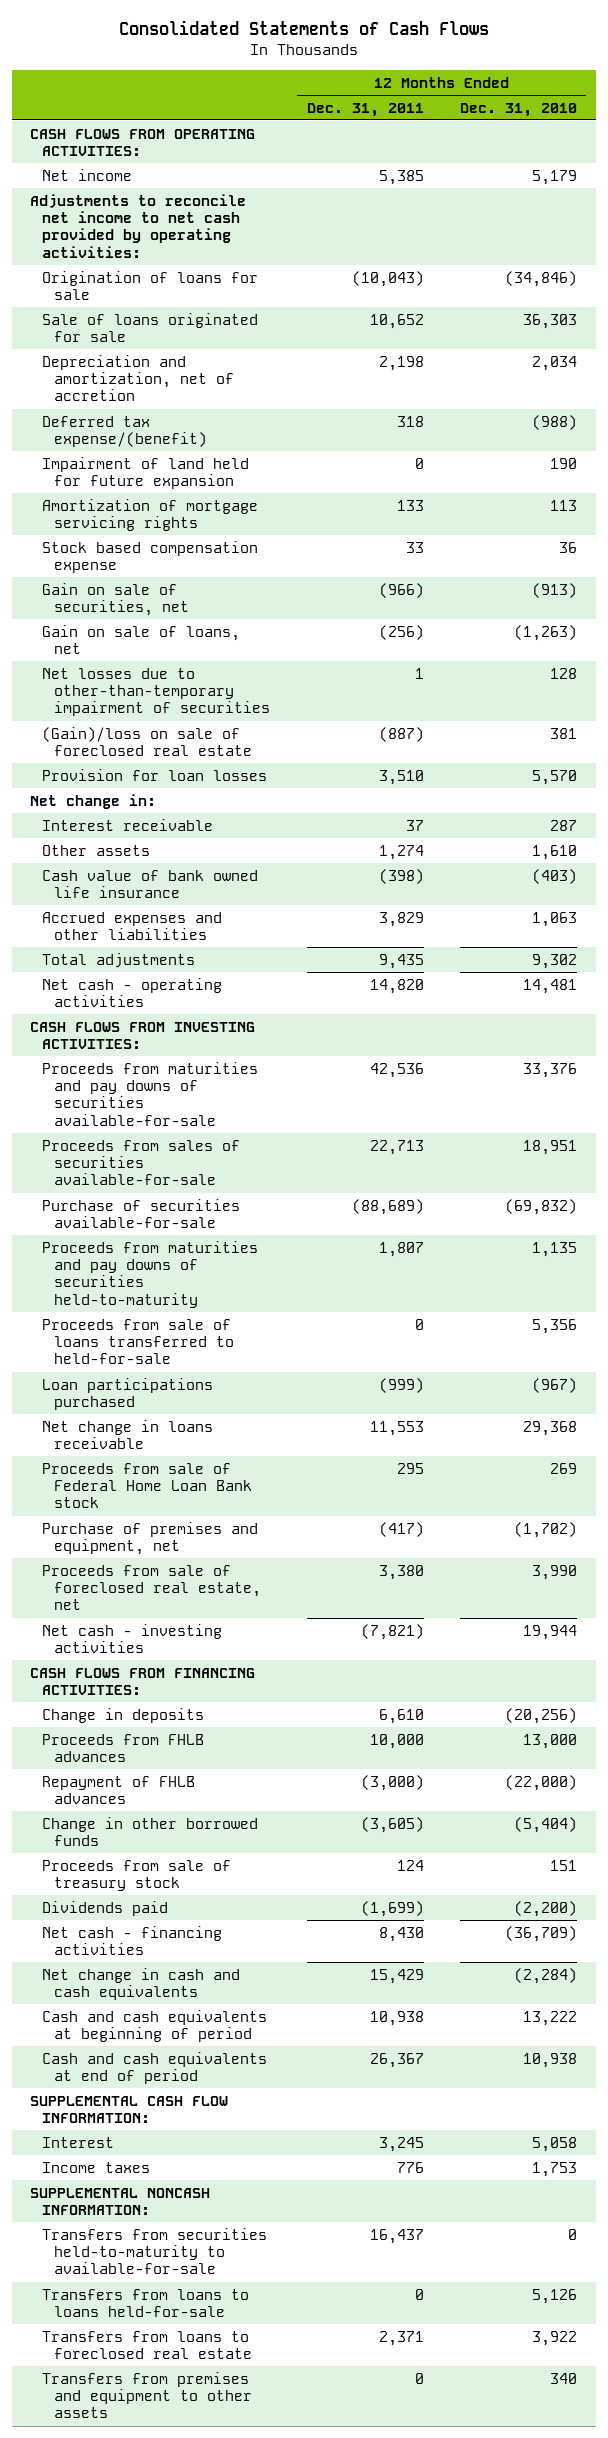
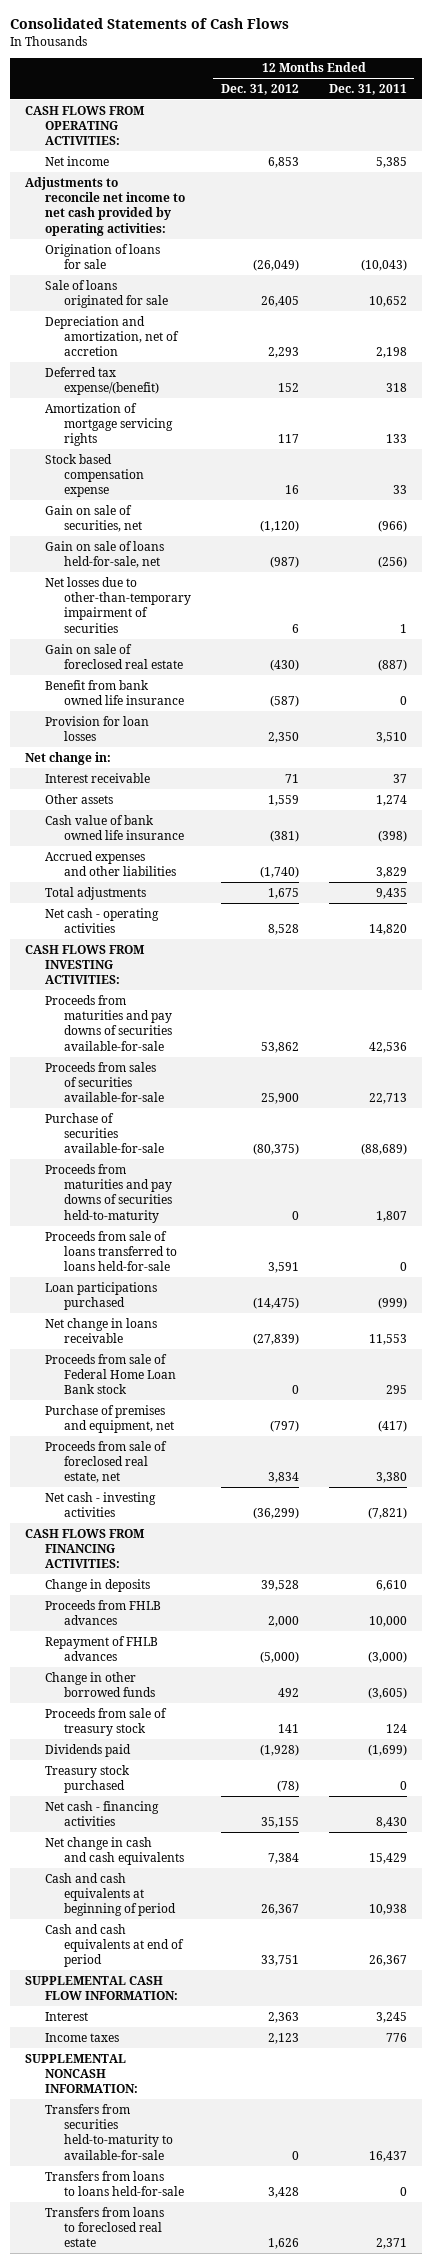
- | 12 Months Ended Dec. 31, 2011 | 12 Months Ended Dec. 31, 2010
+ | 12 Months Ended Dec. 31, 2012 | 12 Months Ended Dec. 31, 2011
- Impairment of land held for future expansion | 0 | 190
- Gain on sale of loans, net | (256) | (1,263)
+ Gain on sale of loans held-for-sale, net | (987) | (256)
- (Gain)/loss on sale of foreclosed real estate | (887) | 381
+ Gain on sale of foreclosed real estate | (430) | (887)
+ Benefit from bank owned life insurance | (587) | 0
- Proceeds from sale of loans transferred to held-for-sale | 0 | 5,356
+ Proceeds from sale of loans transferred to loans held-for-sale | 3,591 | 0
+ Treasury stock purchased | (78) | 0
- Transfers from premises and equipment to other assets | 0 | 340

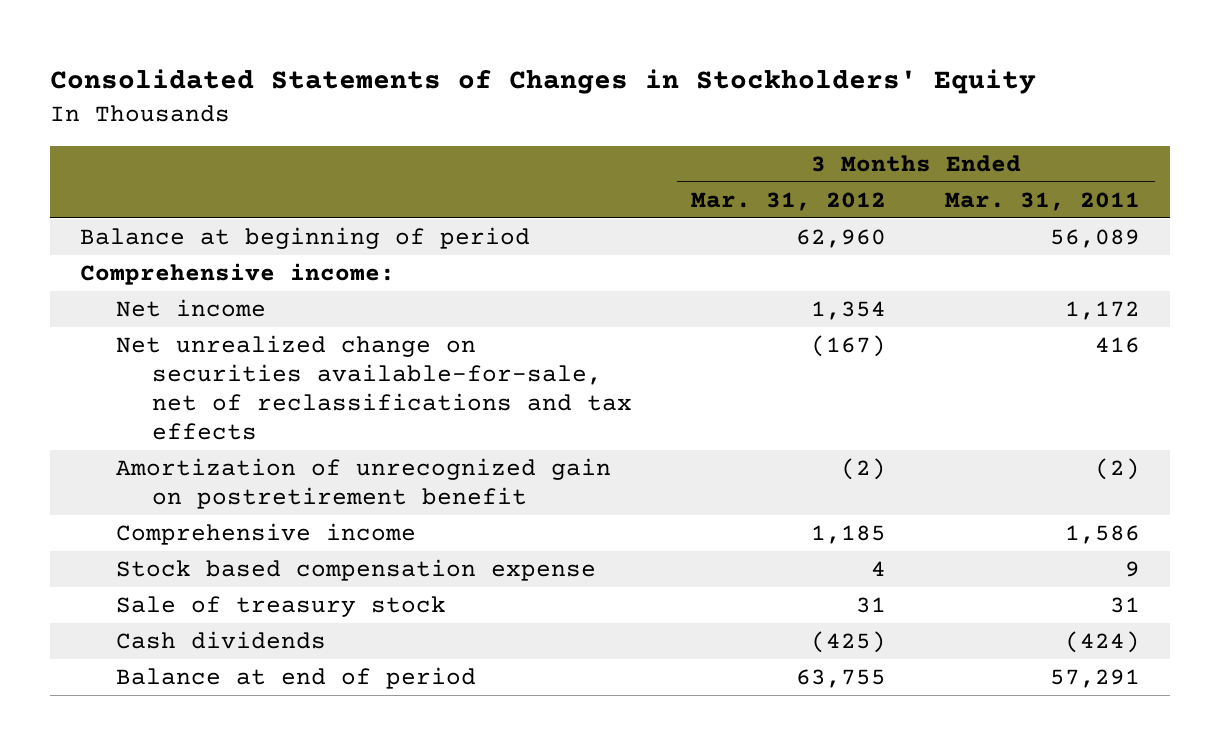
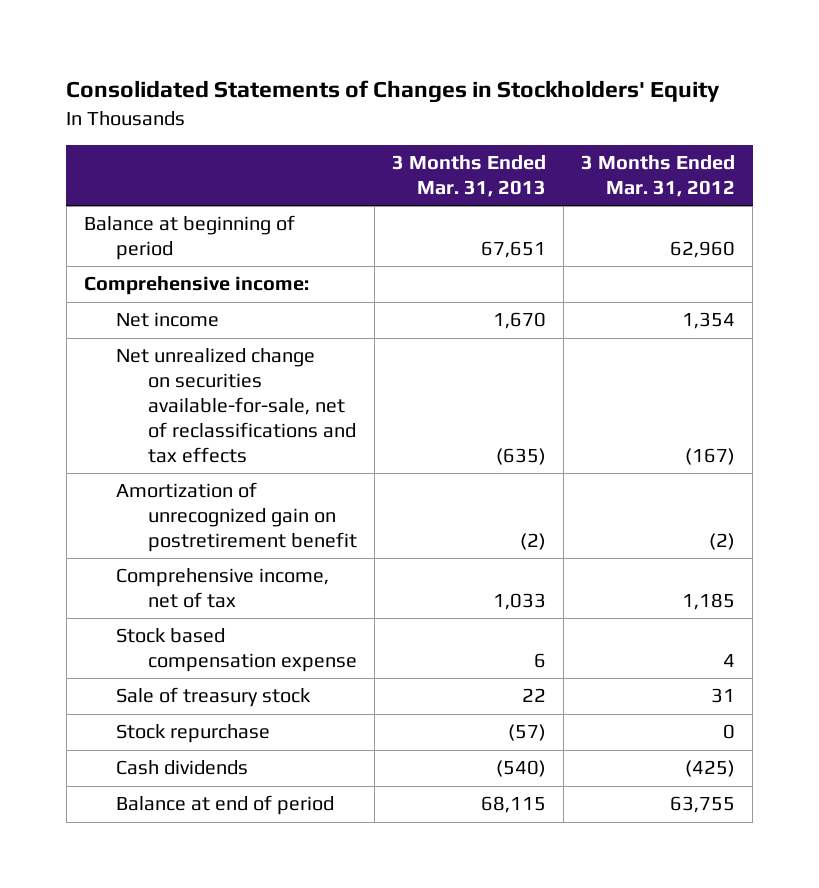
- | 3 Months Ended Mar. 31, 2012 | 3 Months Ended Mar. 31, 2011
+ | 3 Months Ended Mar. 31, 2013 | 3 Months Ended Mar. 31, 2012
- Comprehensive income | 1,185 | 1,586
+ Comprehensive income, net of tax | 1,033 | 1,185
+ Stock repurchase | (57) | 0

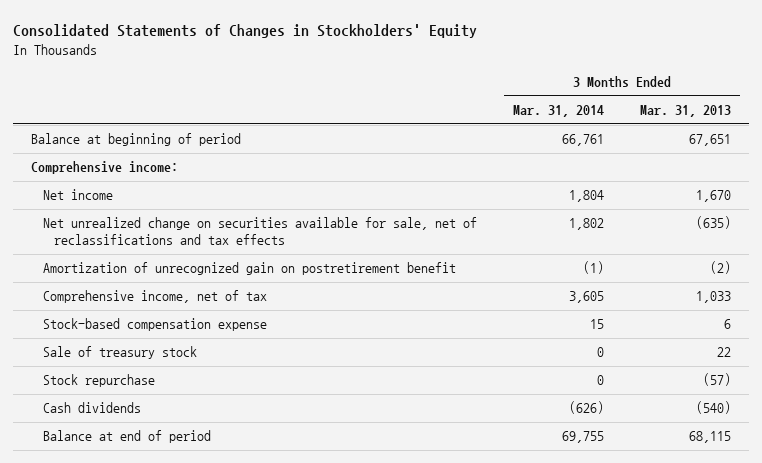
- | 3 Months Ended Mar. 31, 2013 | 3 Months Ended Mar. 31, 2012
+ | 3 Months Ended Mar. 31, 2014 | 3 Months Ended Mar. 31, 2013
- Net unrealized change on securities available-for-sale, net of reclassifications and tax effects | (635) | (167)
+ Net unrealized change on securities available for sale, net of reclassifications and tax effects | 1,802 | (635)
- Stock based compensation expense | 6 | 4
+ Stock-based compensation expense | 15 | 6

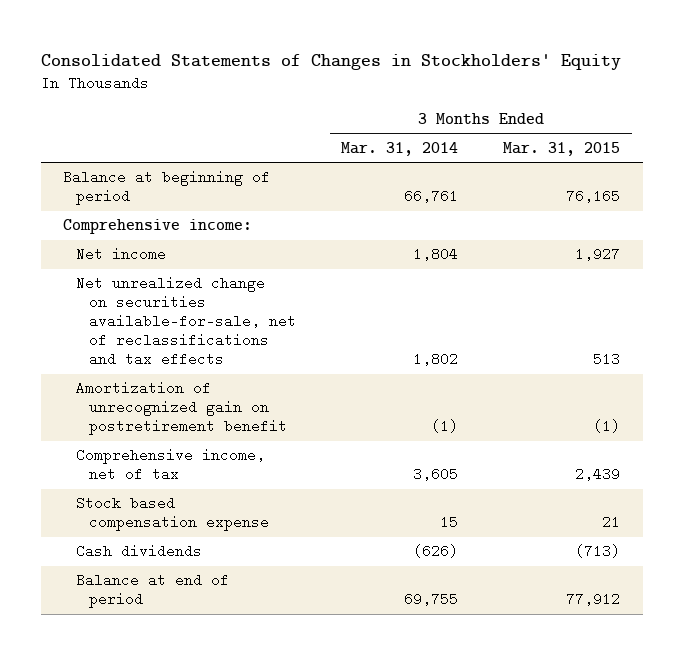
- | 3 Months Ended Mar. 31, 2014 | 3 Months Ended Mar. 31, 2013
+ | 3 Months Ended Mar. 31, 2014 | 3 Months Ended Mar. 31, 2015
- Net unrealized change on securities available for sale, net of reclassifications and tax effects | 1,802 | (635)
+ Net unrealized change on securities available-for-sale, net of reclassifications and tax effects | 1,802 | 513
- Stock-based compensation expense | 15 | 6
- Sale of treasury stock | 0 | 22
- Stock repurchase | 0 | (57)
+ Stock based compensation expense | 15 | 21

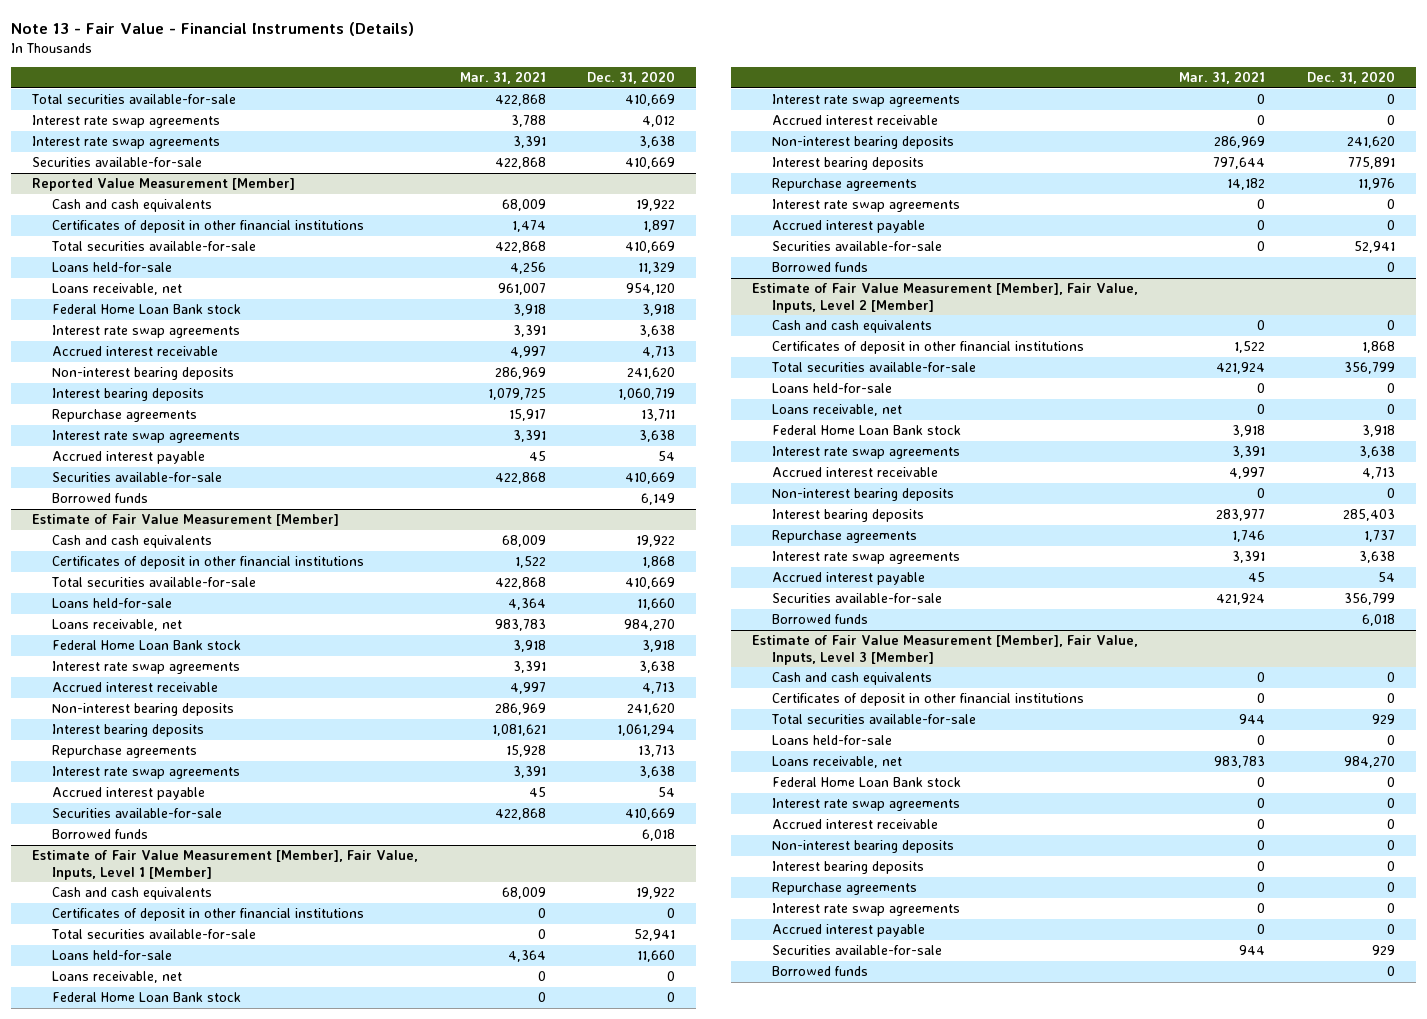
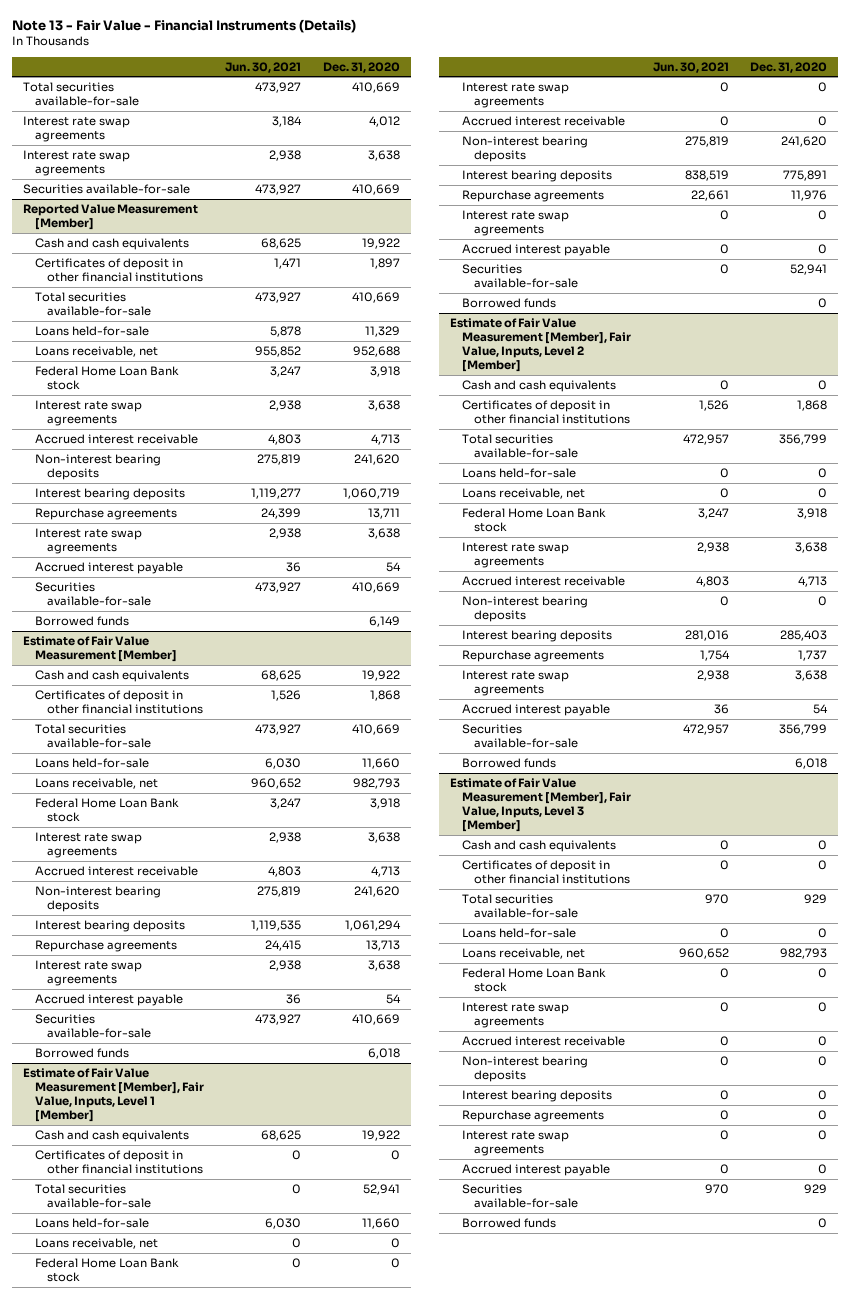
- | Mar. 31, 2021 | Dec. 31, 2020
+ | Jun. 30, 2021 | Dec. 31, 2020
@ Reported Value Measurement [Member]
- Loans receivable, net | 961,007 | 954,120
+ Loans receivable, net | 955,852 | 952,688
@ Estimate of Fair Value Measurement [Member]
- Loans receivable, net | 983,783 | 984,270
+ Loans receivable, net | 960,652 | 982,793
@ Estimate of Fair Value Measurement [Member], Fair Value, Inputs, Level 3 [Member]
- Loans receivable, net | 983,783 | 984,270
+ Loans receivable, net | 960,652 | 982,793

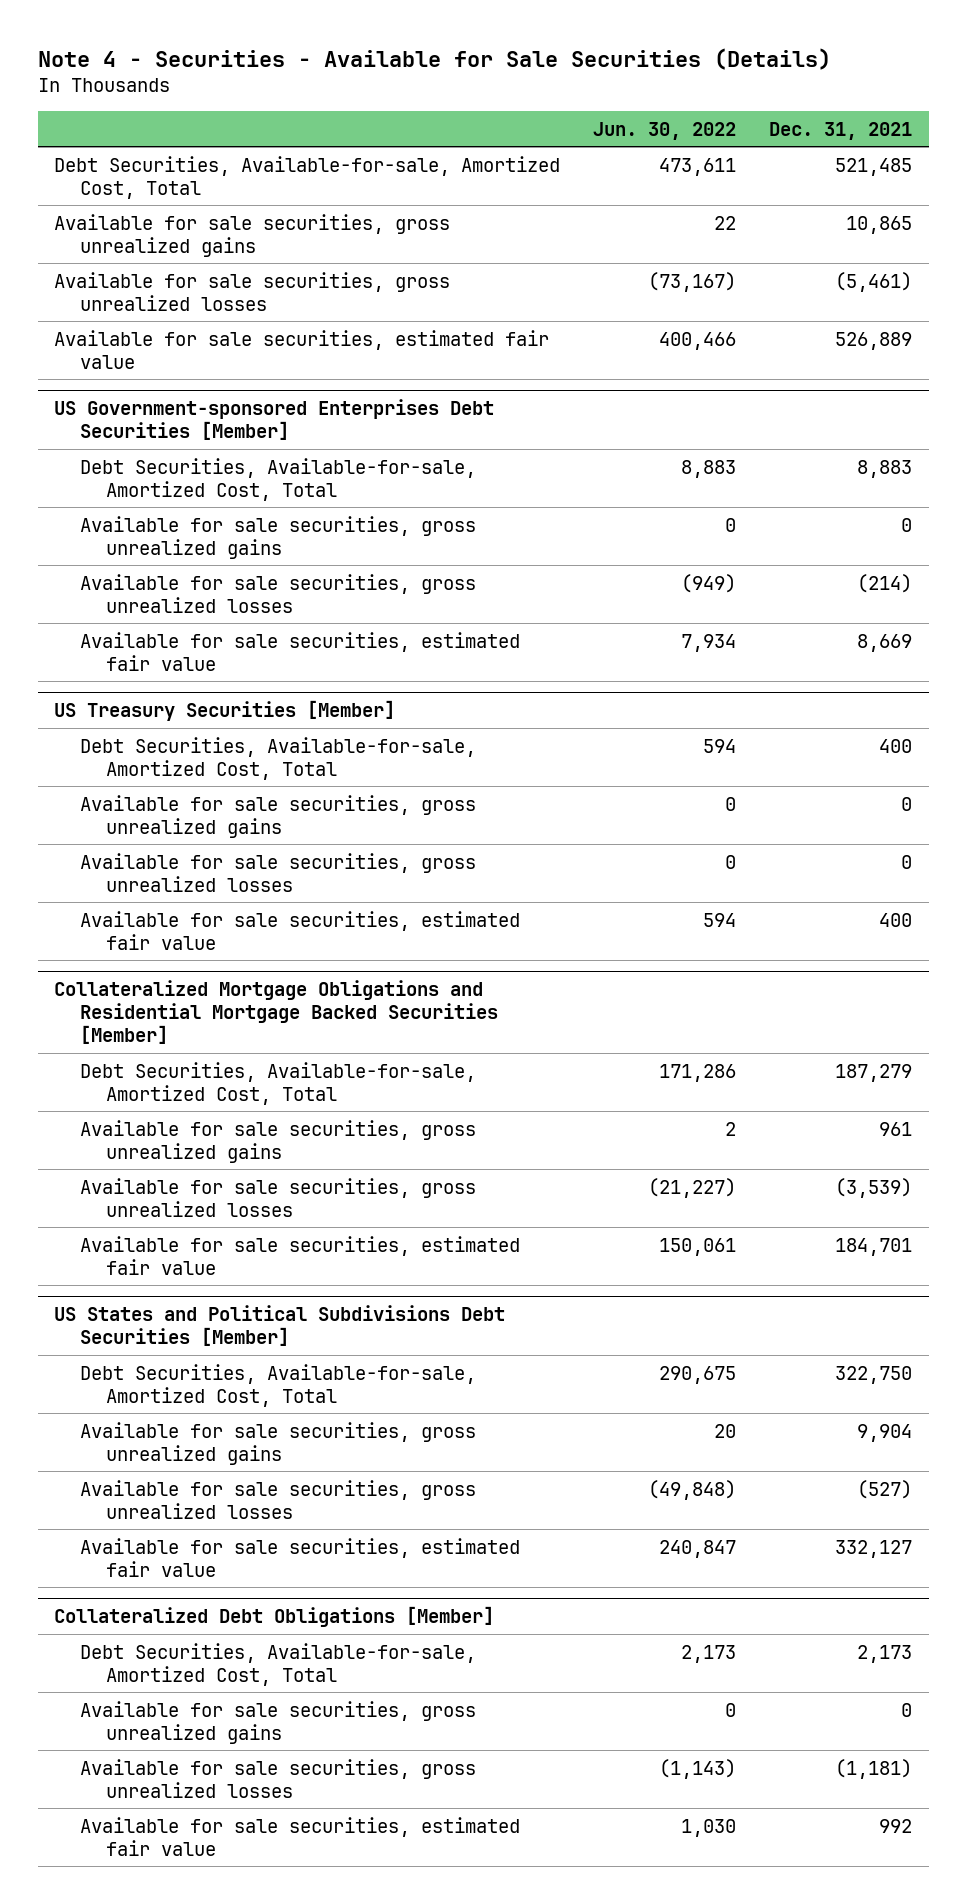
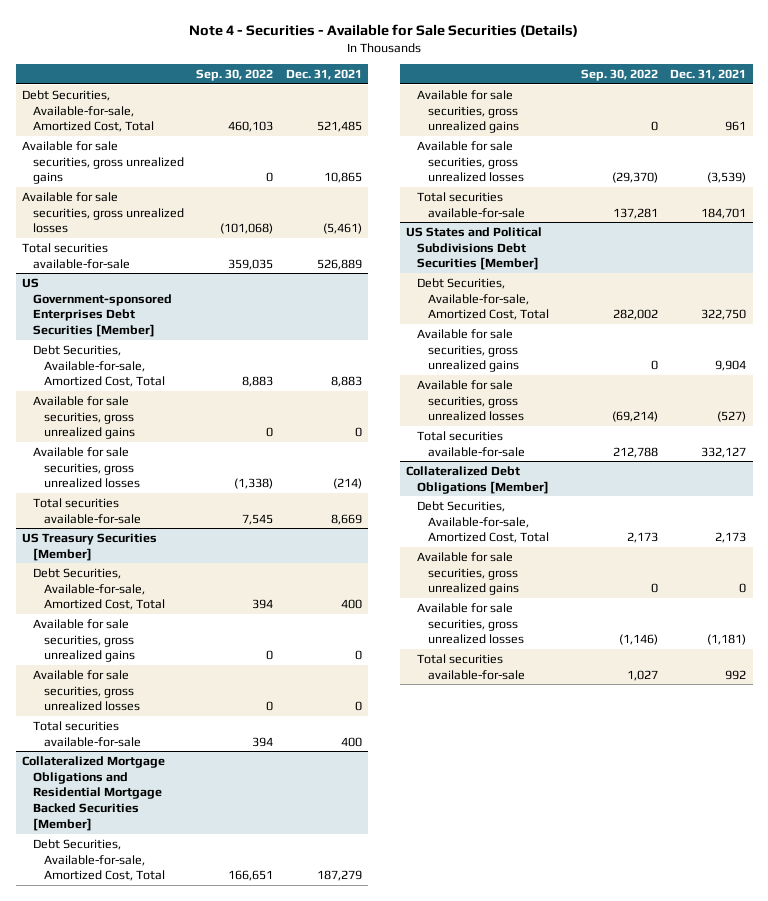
- | Jun. 30, 2022 | Dec. 31, 2021
+ | Sep. 30, 2022 | Dec. 31, 2021
- Available for sale securities, estimated fair value | 400,466 | 526,889
+ Total securities available-for-sale | 359,035 | 526,889
@ US Government-sponsored Enterprises Debt Securities [Member]
- Available for sale securities, estimated fair value | 7,934 | 8,669
+ Total securities available-for-sale | 7,545 | 8,669
@ US Treasury Securities [Member]
- Available for sale securities, estimated fair value | 594 | 400
+ Total securities available-for-sale | 394 | 400
@ Collateralized Mortgage Obligations and Residential Mortgage Backed Securities [Member]
- Available for sale securities, estimated fair value | 150,061 | 184,701
+ Total securities available-for-sale | 137,281 | 184,701
@ US States and Political Subdivisions Debt Securities [Member]
- Available for sale securities, estimated fair value | 240,847 | 332,127
+ Total securities available-for-sale | 212,788 | 332,127
@ Collateralized Debt Obligations [Member]
- Available for sale securities, estimated fair value | 1,030 | 992
+ Total securities available-for-sale | 1,027 | 992

